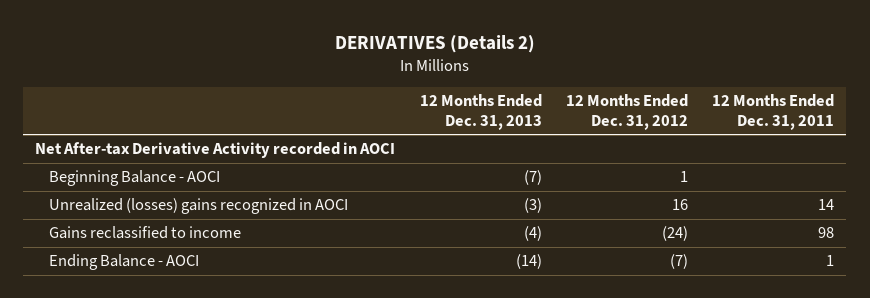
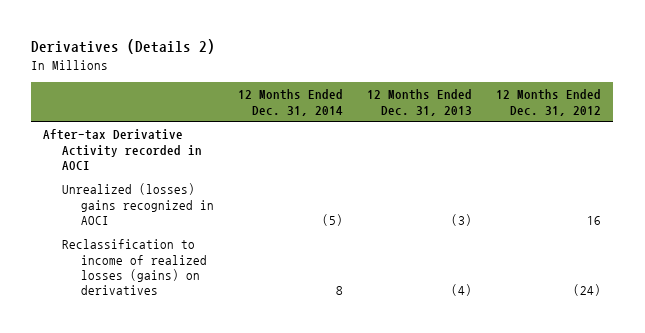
- DERIVATIVES (Details 2)
+ Derivatives (Details 2)
- | 12 Months Ended Dec. 31, 2013 | 12 Months Ended Dec. 31, 2012 | 12 Months Ended Dec. 31, 2011
+ | 12 Months Ended Dec. 31, 2014 | 12 Months Ended Dec. 31, 2013 | 12 Months Ended Dec. 31, 2012
- Net After-tax Derivative Activity recorded in AOCI
- Beginning Balance - AOCI | (7) | 1 |
+ After-tax Derivative Activity recorded in AOCI
- Gains reclassified to income | (4) | (24) | 98
- Ending Balance - AOCI | (14) | (7) | 1
+ Reclassification to income of realized losses (gains) on derivatives | 8 | (4) | (24)

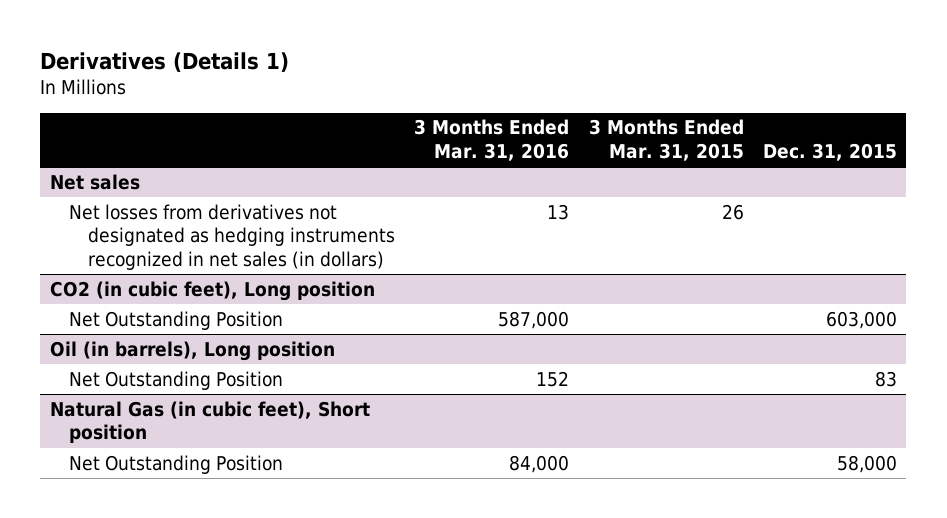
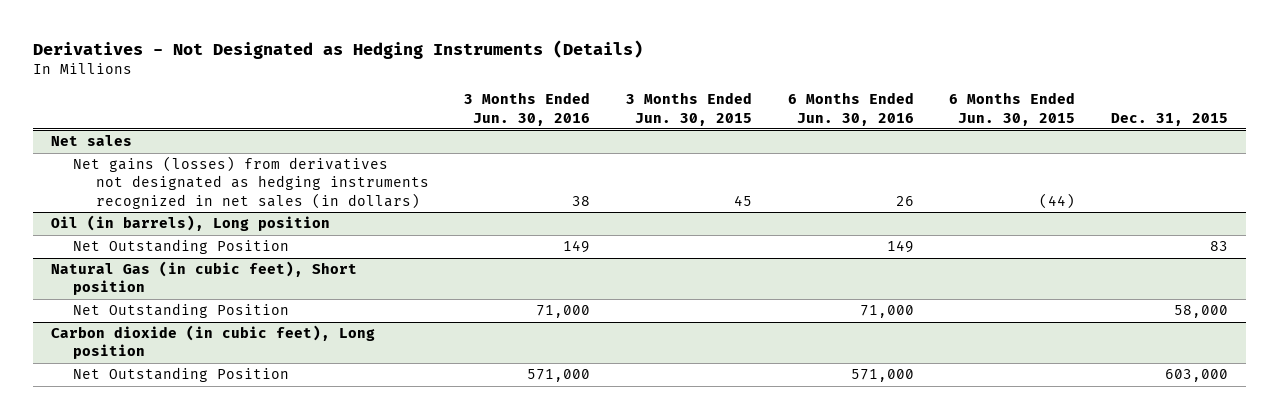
- Derivatives (Details 1)
+ Derivatives - Not Designated as Hedging Instruments (Details)
- | 3 Months Ended Mar. 31, 2016 | 3 Months Ended Mar. 31, 2015 | Dec. 31, 2015
+ | 3 Months Ended Jun. 30, 2016 | 3 Months Ended Jun. 30, 2015 | 6 Months Ended Jun. 30, 2016 | 6 Months Ended Jun. 30, 2015 | Dec. 31, 2015
@ Net sales
- Net losses from derivatives not designated as hedging instruments recognized in net sales (in dollars) | 13 | 26 |
- CO2 (in cubic feet), Long position
- Net Outstanding Position | 587,000 | | 603,000
@ Net sales
+ Net gains (losses) from derivatives not designated as hedging instruments recognized in net sales (in dollars) | 38 | 45 | 26 | (44) |
+ Carbon dioxide (in cubic feet), Long position
+ Net Outstanding Position | 571,000 | | 571,000 | | 603,000

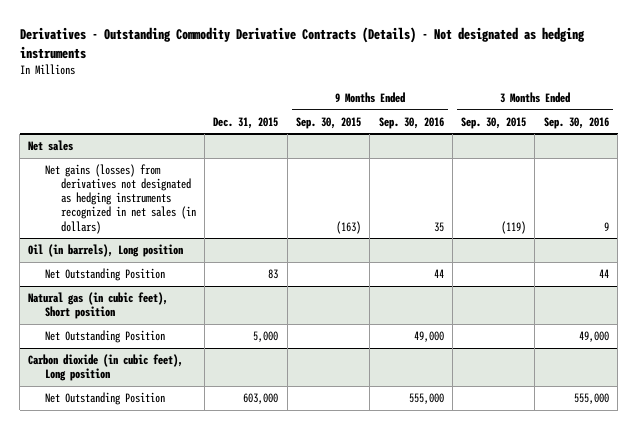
- Derivatives - Not Designated as Hedging Instruments (Details)
+ Derivatives - Outstanding Commodity Derivative Contracts (Details) - Not designated as hedging instruments
- | 3 Months Ended Jun. 30, 2016 | 3 Months Ended Jun. 30, 2015 | 6 Months Ended Jun. 30, 2016 | 6 Months Ended Jun. 30, 2015 | Dec. 31, 2015
+ | Dec. 31, 2015 | 9 Months Ended Sep. 30, 2015 | 9 Months Ended Sep. 30, 2016 | 3 Months Ended Sep. 30, 2015 | 3 Months Ended Sep. 30, 2016
- Natural Gas (in cubic feet), Short position
- Net Outstanding Position | 71,000 | | 71,000 | | 58,000
+ Natural gas (in cubic feet), Short position
+ Net Outstanding Position | 5,000 | | 49,000 | | 49,000

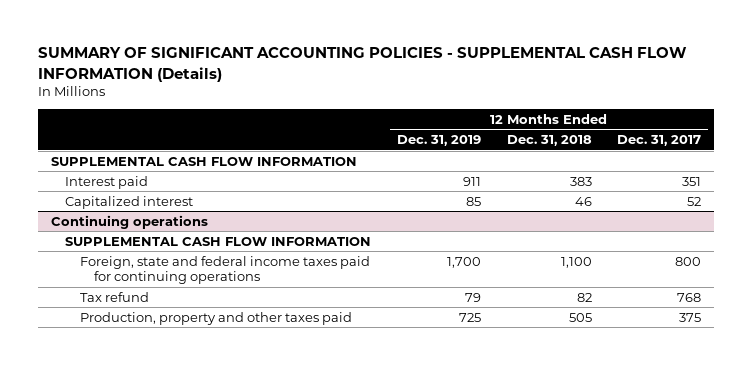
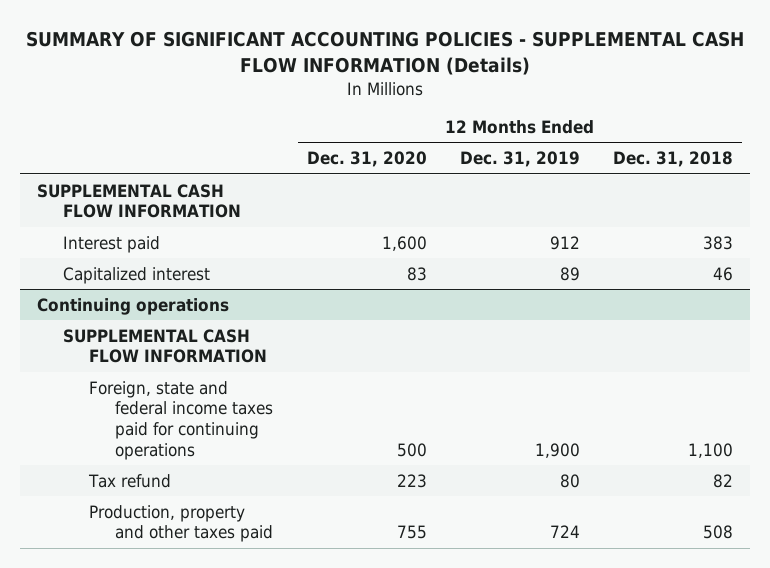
- | 12 Months Ended Dec. 31, 2019 | 12 Months Ended Dec. 31, 2018 | 12 Months Ended Dec. 31, 2017
+ | 12 Months Ended Dec. 31, 2020 | 12 Months Ended Dec. 31, 2019 | 12 Months Ended Dec. 31, 2018
- Interest paid | 911 | 383 | 351
- Capitalized interest | 85 | 46 | 52
+ Interest paid | 1,600 | 912 | 383
+ Capitalized interest | 83 | 89 | 46
@ Continuing operations
- Foreign, state and federal income taxes paid for continuing operations | 1,700 | 1,100 | 800
- Tax refund | 79 | 82 | 768
- Production, property and other taxes paid | 725 | 505 | 375
+ Foreign, state and federal income taxes paid for continuing operations | 500 | 1,900 | 1,100
+ Tax refund | 223 | 80 | 82
+ Production, property and other taxes paid | 755 | 724 | 508

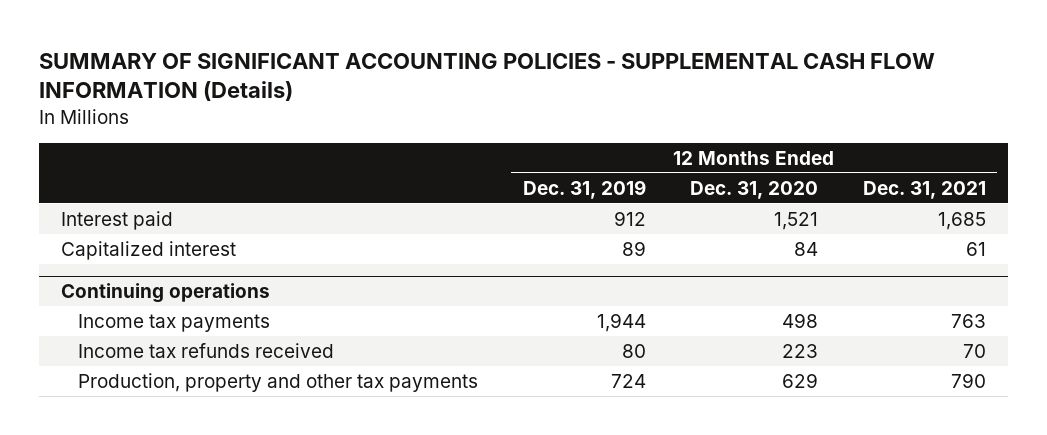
- | 12 Months Ended Dec. 31, 2020 | 12 Months Ended Dec. 31, 2019 | 12 Months Ended Dec. 31, 2018
+ | 12 Months Ended Dec. 31, 2019 | 12 Months Ended Dec. 31, 2020 | 12 Months Ended Dec. 31, 2021
- SUPPLEMENTAL CASH FLOW INFORMATION
- Interest paid | 1,600 | 912 | 383
- Capitalized interest | 83 | 89 | 46
+ Interest paid | 912 | 1,521 | 1,685
+ Capitalized interest | 89 | 84 | 61
@ Continuing operations
- SUPPLEMENTAL CASH FLOW INFORMATION
- Foreign, state and federal income taxes paid for continuing operations | 500 | 1,900 | 1,100
- Tax refund | 223 | 80 | 82
- Production, property and other taxes paid | 755 | 724 | 508
+ Income tax payments | 1,944 | 498 | 763
+ Income tax refunds received | 80 | 223 | 70
+ Production, property and other tax payments | 724 | 629 | 790

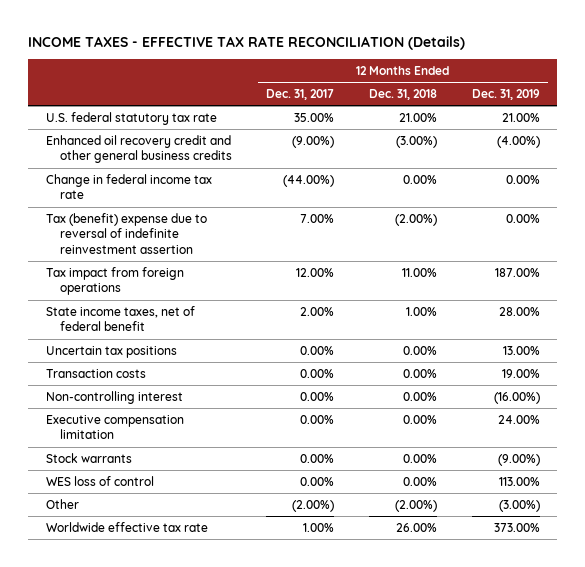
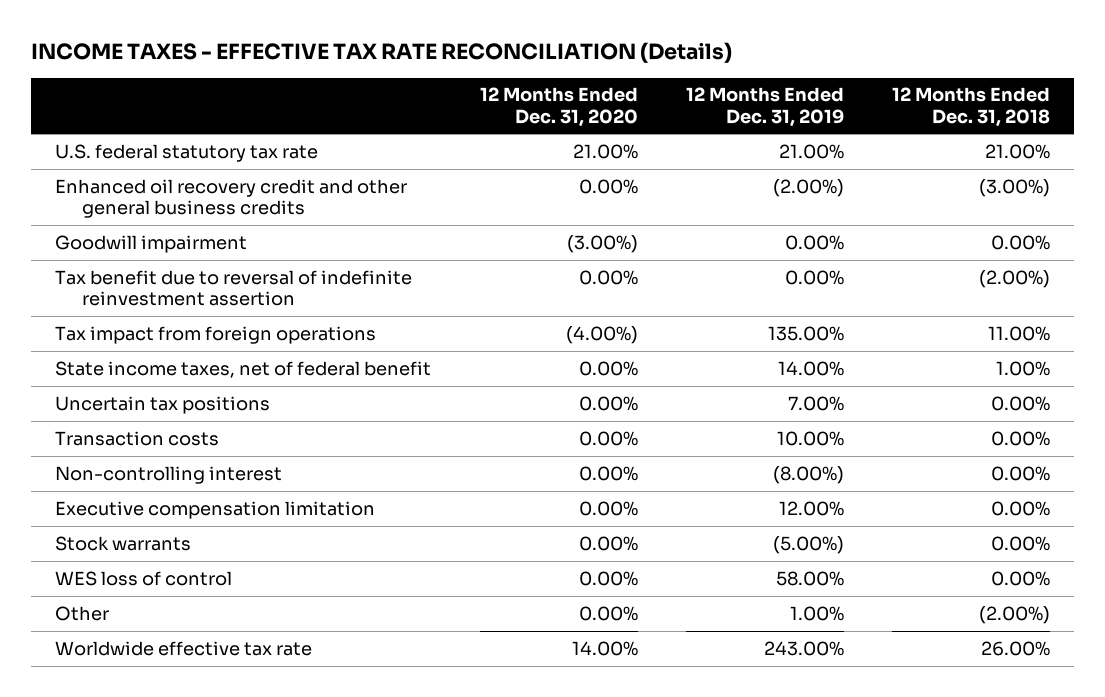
- | 12 Months Ended Dec. 31, 2017 | 12 Months Ended Dec. 31, 2018 | 12 Months Ended Dec. 31, 2019
+ | 12 Months Ended Dec. 31, 2020 | 12 Months Ended Dec. 31, 2019 | 12 Months Ended Dec. 31, 2018
- Enhanced oil recovery credit and other general business credits | (9.00%) | (3.00%) | (4.00%)
- Change in federal income tax rate | (44.00%) | 0.00% | 0.00%
- Tax (benefit) expense due to reversal of indefinite reinvestment assertion | 7.00% | (2.00%) | 0.00%
- Tax impact from foreign operations | 12.00% | 11.00% | 187.00%
- State income taxes, net of federal benefit | 2.00% | 1.00% | 28.00%
- Uncertain tax positions | 0.00% | 0.00% | 13.00%
- Transaction costs | 0.00% | 0.00% | 19.00%
- Non-controlling interest | 0.00% | 0.00% | (16.00%)
- Executive compensation limitation | 0.00% | 0.00% | 24.00%
- Stock warrants | 0.00% | 0.00% | (9.00%)
- WES loss of control | 0.00% | 0.00% | 113.00%
- Other | (2.00%) | (2.00%) | (3.00%)
- Worldwide effective tax rate | 1.00% | 26.00% | 373.00%
+ Enhanced oil recovery credit and other general business credits | 0.00% | (2.00%) | (3.00%)
+ Goodwill impairment | (3.00%) | 0.00% | 0.00%
+ Tax benefit due to reversal of indefinite reinvestment assertion | 0.00% | 0.00% | (2.00%)
+ Tax impact from foreign operations | (4.00%) | 135.00% | 11.00%
+ State income taxes, net of federal benefit | 0.00% | 14.00% | 1.00%
+ Uncertain tax positions | 0.00% | 7.00% | 0.00%
+ Transaction costs | 0.00% | 10.00% | 0.00%
+ Non-controlling interest | 0.00% | (8.00%) | 0.00%
+ Executive compensation limitation | 0.00% | 12.00% | 0.00%
+ Stock warrants | 0.00% | (5.00%) | 0.00%
+ WES loss of control | 0.00% | 58.00% | 0.00%
+ Other | 0.00% | 1.00% | (2.00%)
+ Worldwide effective tax rate | 14.00% | 243.00% | 26.00%

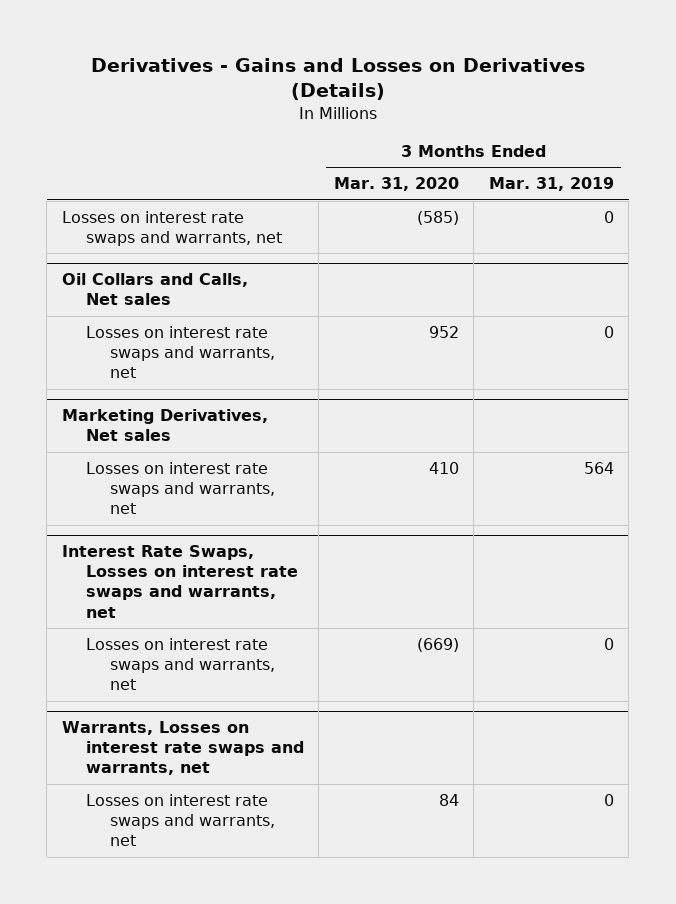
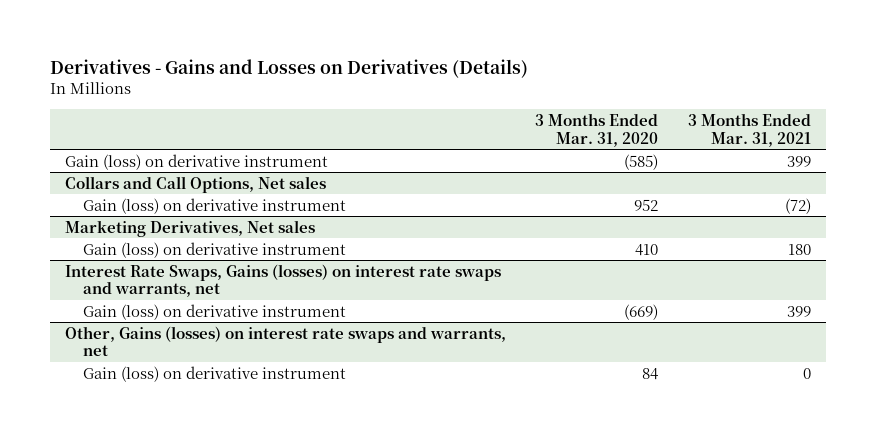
- | 3 Months Ended Mar. 31, 2020 | 3 Months Ended Mar. 31, 2019
+ | 3 Months Ended Mar. 31, 2020 | 3 Months Ended Mar. 31, 2021
- Losses on interest rate swaps and warrants, net | (585) | 0
- Oil Collars and Calls, Net sales
- Losses on interest rate swaps and warrants, net | 952 | 0
+ Gain (loss) on derivative instrument | (585) | 399
+ Collars and Call Options, Net sales
+ Gain (loss) on derivative instrument | 952 | (72)
@ Marketing Derivatives, Net sales
- Losses on interest rate swaps and warrants, net | 410 | 564
- Interest Rate Swaps, Losses on interest rate swaps and warrants, net
- Losses on interest rate swaps and warrants, net | (669) | 0
- Warrants, Losses on interest rate swaps and warrants, net
- Losses on interest rate swaps and warrants, net | 84 | 0
@ Marketing Derivatives, Net sales
+ Gain (loss) on derivative instrument | 410 | 180
+ Interest Rate Swaps, Gains (losses) on interest rate swaps and warrants, net
+ Gain (loss) on derivative instrument | (669) | 399
+ Other, Gains (losses) on interest rate swaps and warrants, net
+ Gain (loss) on derivative instrument | 84 | 0

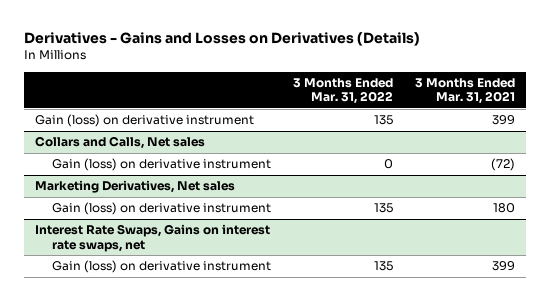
- | 3 Months Ended Mar. 31, 2020 | 3 Months Ended Mar. 31, 2021
+ | 3 Months Ended Mar. 31, 2022 | 3 Months Ended Mar. 31, 2021
- Collars and Call Options, Net sales
+ Collars and Calls, Net sales
- Interest Rate Swaps, Gains (losses) on interest rate swaps and warrants, net
+ Interest Rate Swaps, Gains on interest rate swaps, net
- Other, Gains (losses) on interest rate swaps and warrants, net
- Gain (loss) on derivative instrument | 84 | 0

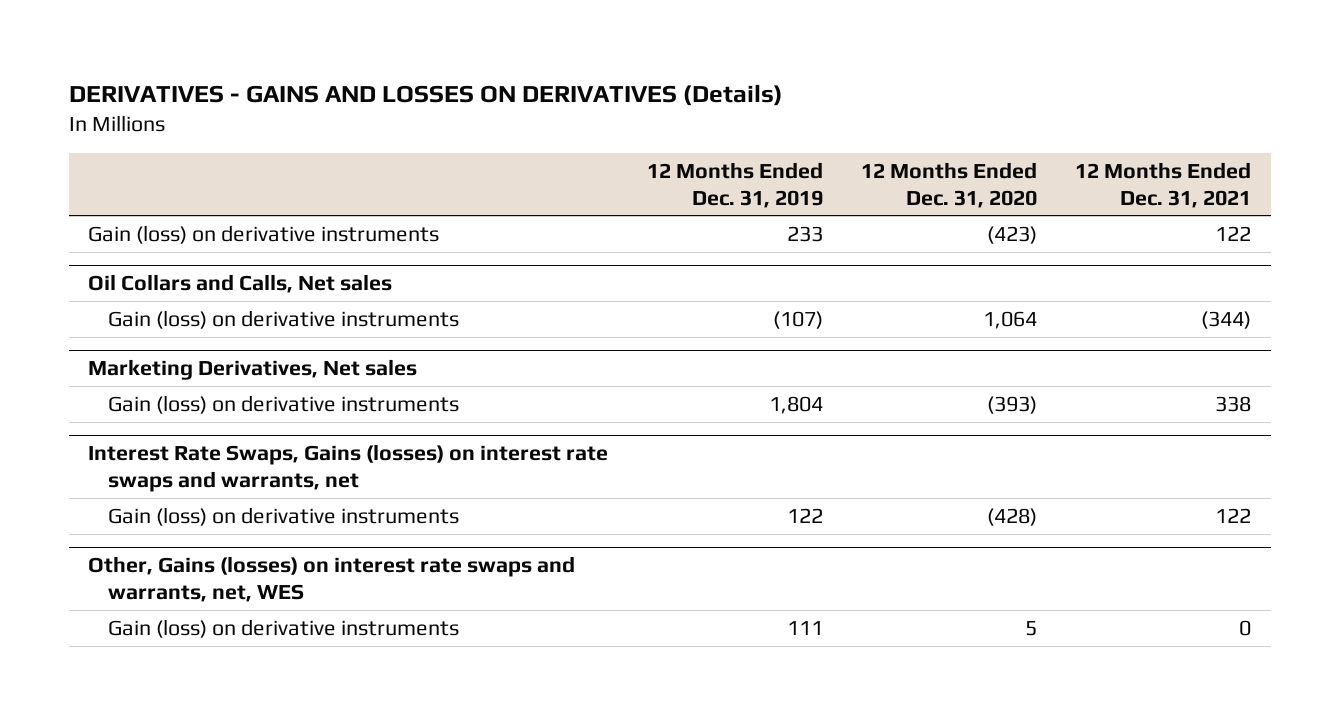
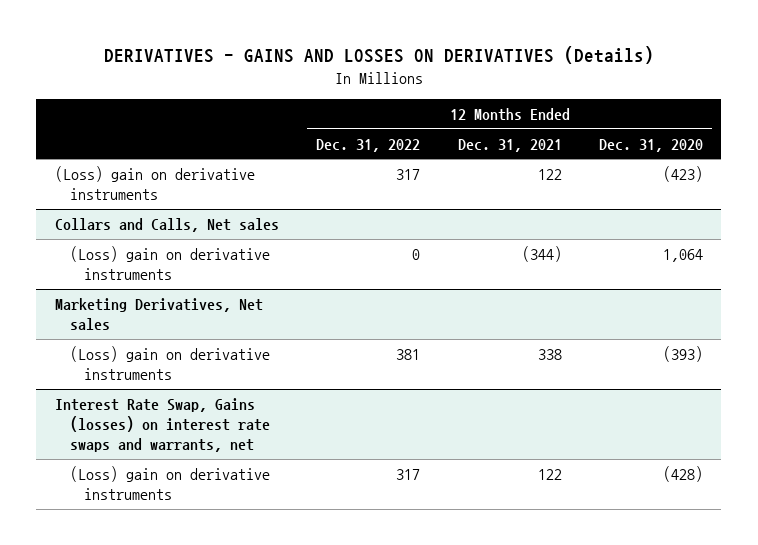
- | 12 Months Ended Dec. 31, 2019 | 12 Months Ended Dec. 31, 2020 | 12 Months Ended Dec. 31, 2021
+ | 12 Months Ended Dec. 31, 2022 | 12 Months Ended Dec. 31, 2021 | 12 Months Ended Dec. 31, 2020
- Gain (loss) on derivative instruments | 233 | (423) | 122
- Oil Collars and Calls, Net sales
- Gain (loss) on derivative instruments | (107) | 1,064 | (344)
+ (Loss) gain on derivative instruments | 317 | 122 | (423)
+ Collars and Calls, Net sales
+ (Loss) gain on derivative instruments | 0 | (344) | 1,064
@ Marketing Derivatives, Net sales
- Gain (loss) on derivative instruments | 1,804 | (393) | 338
- Interest Rate Swaps, Gains (losses) on interest rate swaps and warrants, net
- Gain (loss) on derivative instruments | 122 | (428) | 122
- Other, Gains (losses) on interest rate swaps and warrants, net, WES
- Gain (loss) on derivative instruments | 111 | 5 | 0
@ Marketing Derivatives, Net sales
+ (Loss) gain on derivative instruments | 381 | 338 | (393)
+ Interest Rate Swap, Gains (losses) on interest rate swaps and warrants, net
+ (Loss) gain on derivative instruments | 317 | 122 | (428)

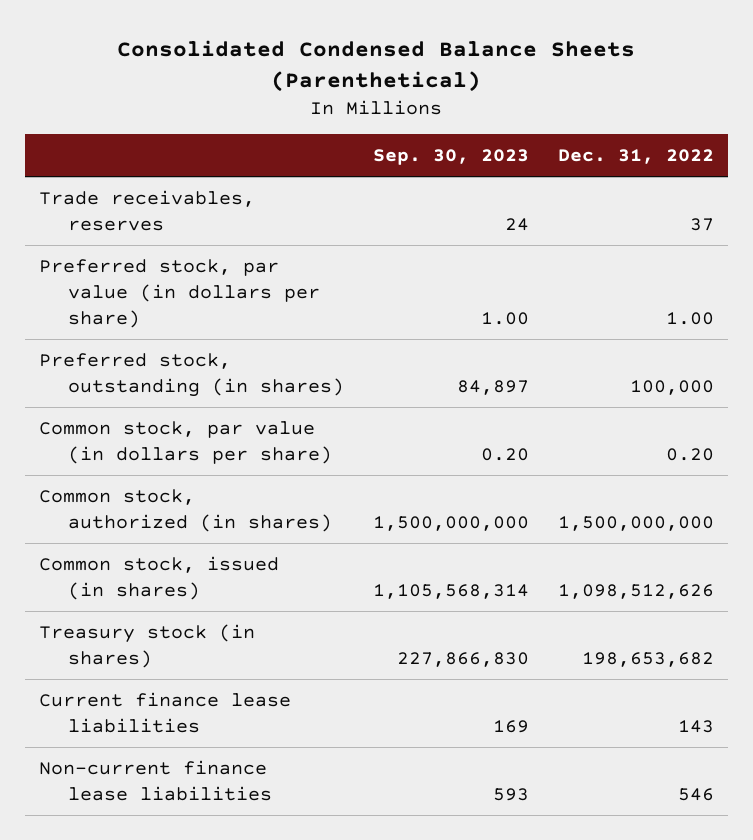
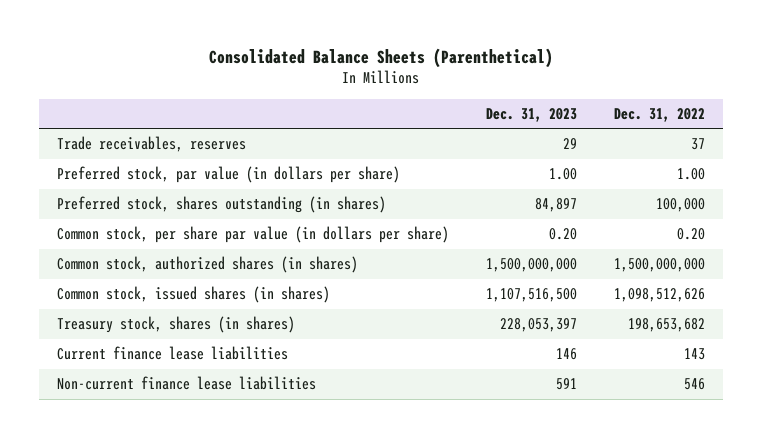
- Consolidated Condensed Balance Sheets (Parenthetical)
+ Consolidated Balance Sheets (Parenthetical)
- | Sep. 30, 2023 | Dec. 31, 2022
+ | Dec. 31, 2023 | Dec. 31, 2022
- Preferred stock, outstanding (in shares) | 84,897 | 100,000
- Common stock, par value (in dollars per share) | 0.20 | 0.20
- Common stock, authorized (in shares) | 1,500,000,000 | 1,500,000,000
- Common stock, issued (in shares) | 1,105,568,314 | 1,098,512,626
- Treasury stock (in shares) | 227,866,830 | 198,653,682
+ Preferred stock, shares outstanding (in shares) | 84,897 | 100,000
+ Common stock, per share par value (in dollars per share) | 0.20 | 0.20
+ Common stock, authorized shares (in shares) | 1,500,000,000 | 1,500,000,000
+ Common stock, issued shares (in shares) | 1,107,516,500 | 1,098,512,626
+ Treasury stock, shares (in shares) | 228,053,397 | 198,653,682

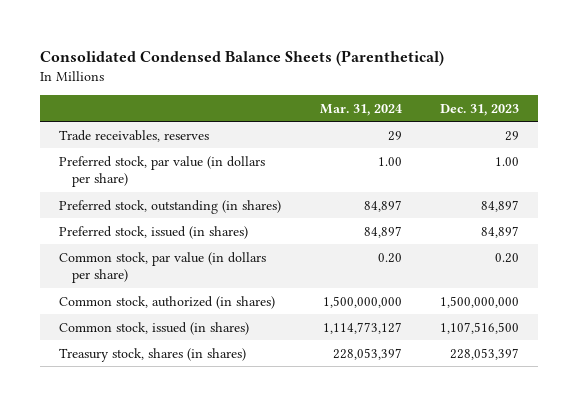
- Consolidated Balance Sheets (Parenthetical)
+ Consolidated Condensed Balance Sheets (Parenthetical)
- | Dec. 31, 2023 | Dec. 31, 2022
+ | Mar. 31, 2024 | Dec. 31, 2023
- Preferred stock, shares outstanding (in shares) | 84,897 | 100,000
- Common stock, per share par value (in dollars per share) | 0.20 | 0.20
- Common stock, authorized shares (in shares) | 1,500,000,000 | 1,500,000,000
- Common stock, issued shares (in shares) | 1,107,516,500 | 1,098,512,626
+ Preferred stock, outstanding (in shares) | 84,897 | 84,897
+ Preferred stock, issued (in shares) | 84,897 | 84,897
+ Common stock, par value (in dollars per share) | 0.20 | 0.20
+ Common stock, authorized (in shares) | 1,500,000,000 | 1,500,000,000
+ Common stock, issued (in shares) | 1,114,773,127 | 1,107,516,500
- Current finance lease liabilities | 146 | 143
- Non-current finance lease liabilities | 591 | 546

